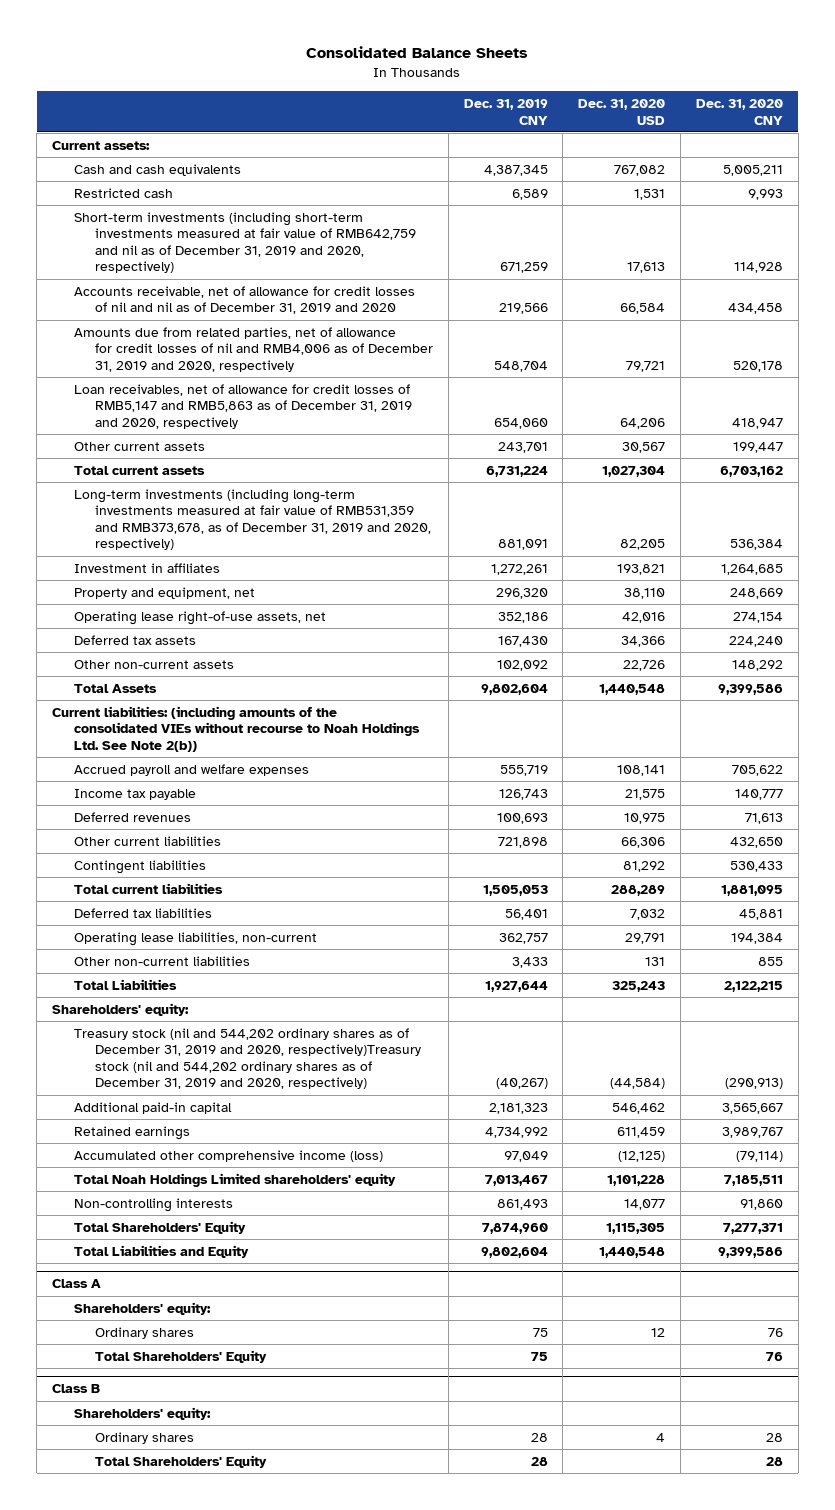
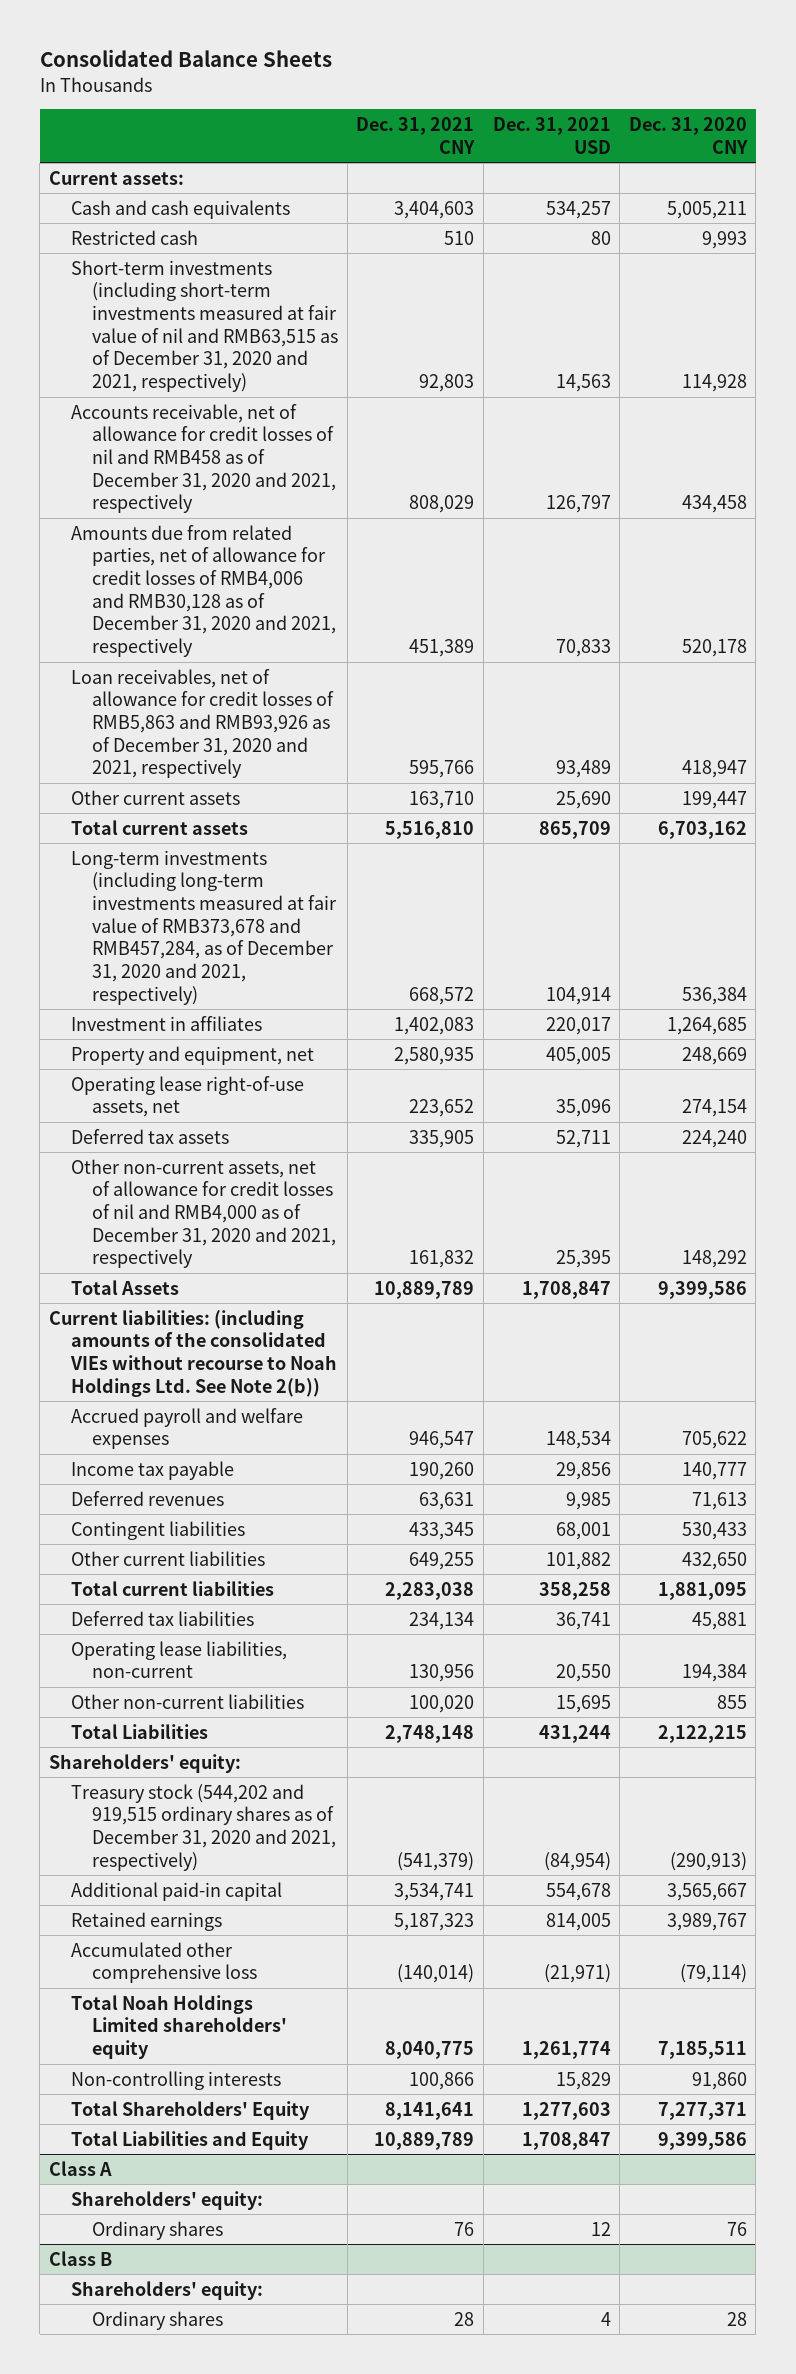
- | Dec. 31, 2019 CNY | Dec. 31, 2020 USD | Dec. 31, 2020 CNY
+ | Dec. 31, 2021 CNY | Dec. 31, 2021 USD | Dec. 31, 2020 CNY
- Short-term investments (including short-term investments measured at fair value of RMB642,759 and nil as of December 31, 2019 and 2020, respectively) | 671,259 | 17,613 | 114,928
- Accounts receivable, net of allowance for credit losses of nil and nil as of December 31, 2019 and 2020 | 219,566 | 66,584 | 434,458
- Amounts due from related parties, net of allowance for credit losses of nil and RMB4,006 as of December 31, 2019 and 2020, respectively | 548,704 | 79,721 | 520,178
- Loan receivables, net of allowance for credit losses of RMB5,147 and RMB5,863 as of December 31, 2019 and 2020, respectively | 654,060 | 64,206 | 418,947
+ Short-term investments (including short-term investments measured at fair value of nil and RMB63,515 as of December 31, 2020 and 2021, respectively) | 92,803 | 14,563 | 114,928
+ Accounts receivable, net of allowance for credit losses of nil and RMB458 as of December 31, 2020 and 2021, respectively | 808,029 | 126,797 | 434,458
+ Amounts due from related parties, net of allowance for credit losses of RMB4,006 and RMB30,128 as of December 31, 2020 and 2021, respectively | 451,389 | 70,833 | 520,178
+ Loan receivables, net of allowance for credit losses of RMB5,863 and RMB93,926 as of December 31, 2020 and 2021, respectively | 595,766 | 93,489 | 418,947
- Long-term investments (including long-term investments measured at fair value of RMB531,359 and RMB373,678, as of December 31, 2019 and 2020, respectively) | 881,091 | 82,205 | 536,384
+ Long-term investments (including long-term investments measured at fair value of RMB373,678 and RMB457,284, as of December 31, 2020 and 2021, respectively) | 668,572 | 104,914 | 536,384
- Other non-current assets | 102,092 | 22,726 | 148,292
+ Other non-current assets, net of allowance for credit losses of nil and RMB4,000 as of December 31, 2020 and 2021, respectively | 161,832 | 25,395 | 148,292
moved down: Other current liabilities | 649,255 | 101,882 | 432,650
- Treasury stock (nil and 544,202 ordinary shares as of December 31, 2019 and 2020, respectively)Treasury stock (nil and 544,202 ordinary shares as of December 31, 2019 and 2020, respectively) | (40,267) | (44,584) | (290,913)
+ Treasury stock (544,202 and 919,515 ordinary shares as of December 31, 2020 and 2021, respectively) | (541,379) | (84,954) | (290,913)
- Accumulated other comprehensive income (loss) | 97,049 | (12,125) | (79,114)
+ Accumulated other comprehensive loss | (140,014) | (21,971) | (79,114)
@ Class A
- Total Shareholders' Equity | 75 | | 76
@ Class B
- Total Shareholders' Equity | 28 | | 28

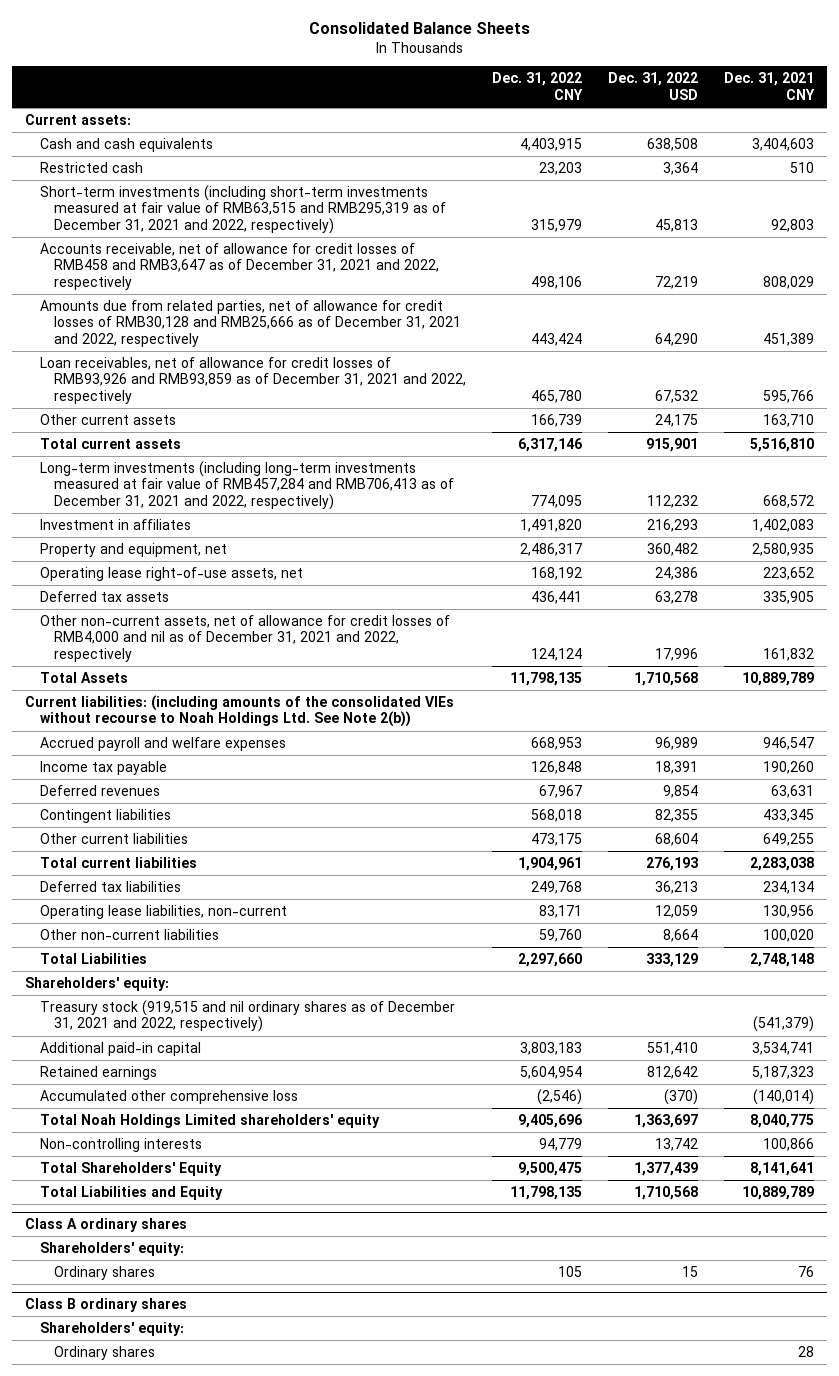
- | Dec. 31, 2021 CNY | Dec. 31, 2021 USD | Dec. 31, 2020 CNY
+ | Dec. 31, 2022 CNY | Dec. 31, 2022 USD | Dec. 31, 2021 CNY
- Short-term investments (including short-term investments measured at fair value of nil and RMB63,515 as of December 31, 2020 and 2021, respectively) | 92,803 | 14,563 | 114,928
- Accounts receivable, net of allowance for credit losses of nil and RMB458 as of December 31, 2020 and 2021, respectively | 808,029 | 126,797 | 434,458
- Amounts due from related parties, net of allowance for credit losses of RMB4,006 and RMB30,128 as of December 31, 2020 and 2021, respectively | 451,389 | 70,833 | 520,178
- Loan receivables, net of allowance for credit losses of RMB5,863 and RMB93,926 as of December 31, 2020 and 2021, respectively | 595,766 | 93,489 | 418,947
+ Short-term investments (including short-term investments measured at fair value of RMB63,515 and RMB295,319 as of December 31, 2021 and 2022, respectively) | 315,979 | 45,813 | 92,803
+ Accounts receivable, net of allowance for credit losses of RMB458 and RMB3,647 as of December 31, 2021 and 2022, respectively | 498,106 | 72,219 | 808,029
+ Amounts due from related parties, net of allowance for credit losses of RMB30,128 and RMB25,666 as of December 31, 2021 and 2022, respectively | 443,424 | 64,290 | 451,389
+ Loan receivables, net of allowance for credit losses of RMB93,926 and RMB93,859 as of December 31, 2021 and 2022, respectively | 465,780 | 67,532 | 595,766
- Long-term investments (including long-term investments measured at fair value of RMB373,678 and RMB457,284, as of December 31, 2020 and 2021, respectively) | 668,572 | 104,914 | 536,384
+ Long-term investments (including long-term investments measured at fair value of RMB457,284 and RMB706,413 as of December 31, 2021 and 2022, respectively) | 774,095 | 112,232 | 668,572
- Other non-current assets, net of allowance for credit losses of nil and RMB4,000 as of December 31, 2020 and 2021, respectively | 161,832 | 25,395 | 148,292
+ Other non-current assets, net of allowance for credit losses of RMB4,000 and nil as of December 31, 2021 and 2022, respectively | 124,124 | 17,996 | 161,832
- Treasury stock (544,202 and 919,515 ordinary shares as of December 31, 2020 and 2021, respectively) | (541,379) | (84,954) | (290,913)
+ Treasury stock (919,515 and nil ordinary shares as of December 31, 2021 and 2022, respectively) | | | (541,379)
- Class A
+ Class A ordinary shares
- Class B
+ Class B ordinary shares

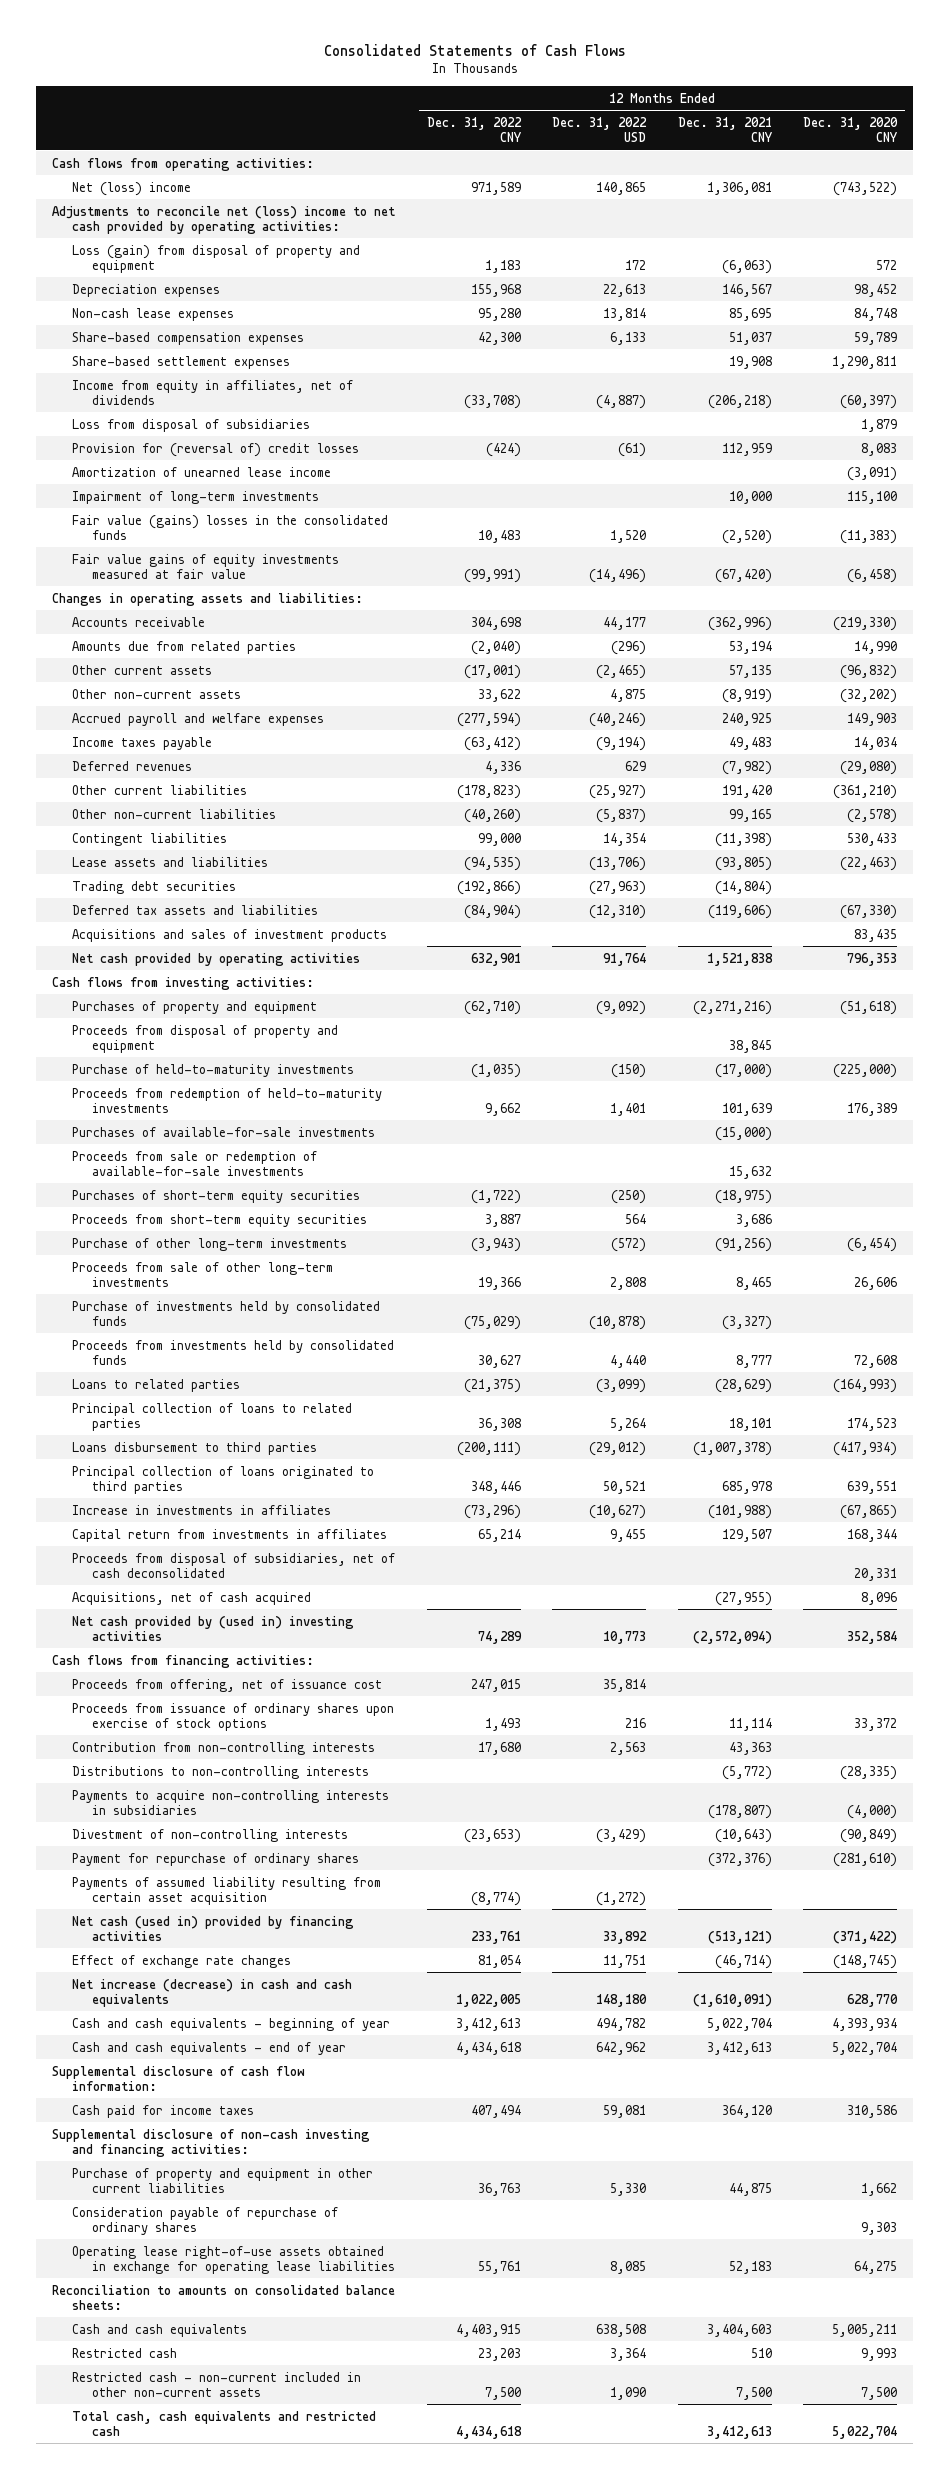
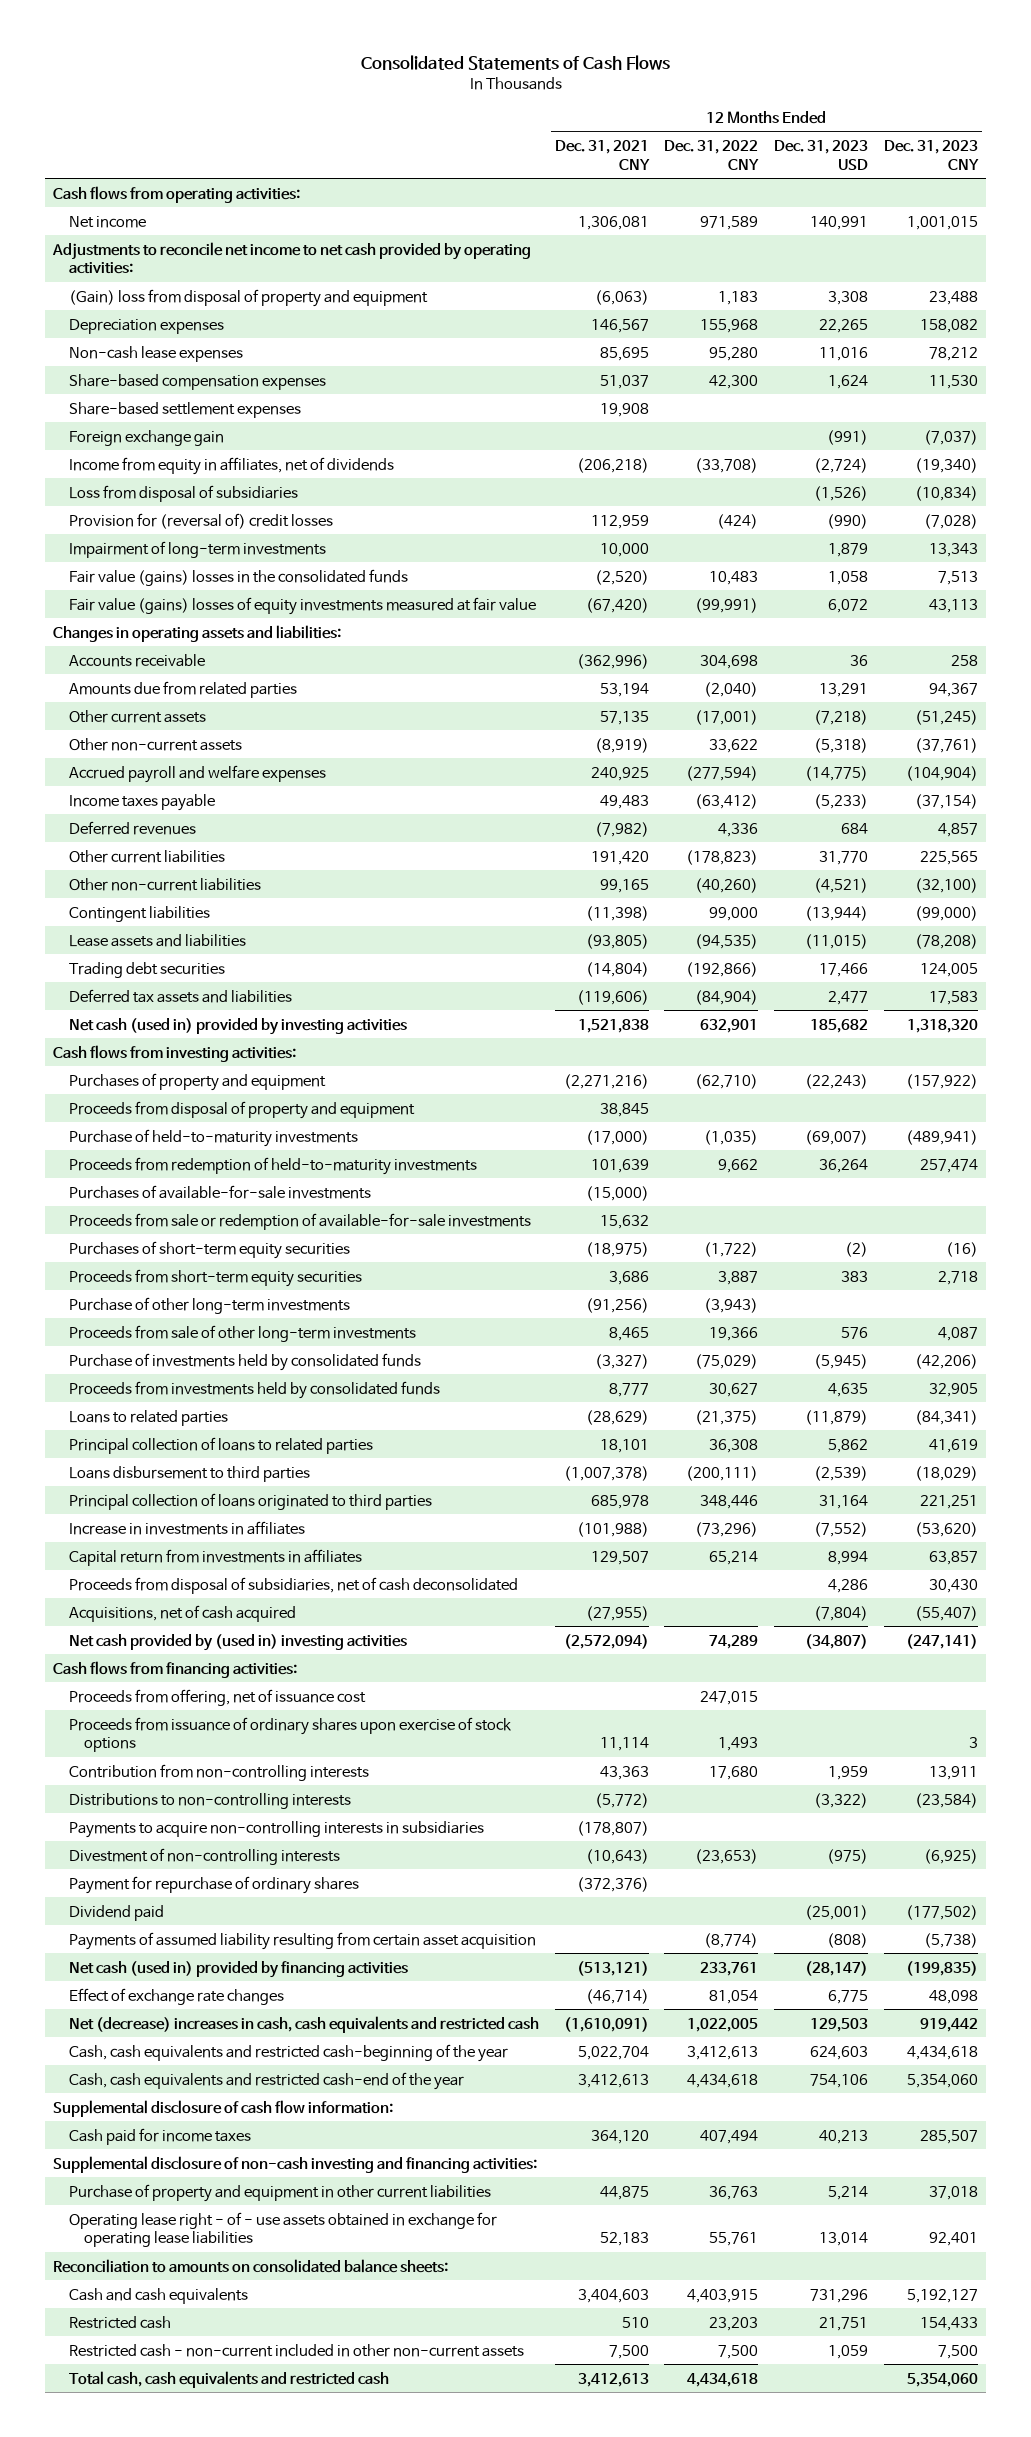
- | 12 Months Ended Dec. 31, 2022 CNY | 12 Months Ended Dec. 31, 2022 USD | 12 Months Ended Dec. 31, 2021 CNY | 12 Months Ended Dec. 31, 2020 CNY
+ | 12 Months Ended Dec. 31, 2021 CNY | 12 Months Ended Dec. 31, 2022 CNY | 12 Months Ended Dec. 31, 2023 USD | 12 Months Ended Dec. 31, 2023 CNY
- Net (loss) income | 971,589 | 140,865 | 1,306,081 | (743,522)
- Adjustments to reconcile net (loss) income to net cash provided by operating activities:
- Loss (gain) from disposal of property and equipment | 1,183 | 172 | (6,063) | 572
+ Net income | 1,306,081 | 971,589 | 140,991 | 1,001,015
+ Adjustments to reconcile net income to net cash provided by operating activities:
+ (Gain) loss from disposal of property and equipment | (6,063) | 1,183 | 3,308 | 23,488
+ Foreign exchange gain | | | (991) | (7,037)
- Amortization of unearned lease income | | | | (3,091)
- Fair value gains of equity investments measured at fair value | (99,991) | (14,496) | (67,420) | (6,458)
+ Fair value (gains) losses of equity investments measured at fair value | (67,420) | (99,991) | 6,072 | 43,113
- Acquisitions and sales of investment products | | | | 83,435
- Net cash provided by operating activities | 632,901 | 91,764 | 1,521,838 | 796,353
+ Net cash (used in) provided by investing activities | 1,521,838 | 632,901 | 185,682 | 1,318,320
+ Dividend paid | | | (25,001) | (177,502)
- Net increase (decrease) in cash and cash equivalents | 1,022,005 | 148,180 | (1,610,091) | 628,770
- Cash and cash equivalents - beginning of year | 3,412,613 | 494,782 | 5,022,704 | 4,393,934
- Cash and cash equivalents - end of year | 4,434,618 | 642,962 | 3,412,613 | 5,022,704
+ Net (decrease) increases in cash, cash equivalents and restricted cash | (1,610,091) | 1,022,005 | 129,503 | 919,442
+ Cash, cash equivalents and restricted cash-beginning of the year | 5,022,704 | 3,412,613 | 624,603 | 4,434,618
+ Cash, cash equivalents and restricted cash-end of the year | 3,412,613 | 4,434,618 | 754,106 | 5,354,060
- Consideration payable of repurchase of ordinary shares | | | | 9,303
- Operating lease right-of-use assets obtained in exchange for operating lease liabilities | 55,761 | 8,085 | 52,183 | 64,275
+ Operating lease right - of - use assets obtained in exchange for operating lease liabilities | 52,183 | 55,761 | 13,014 | 92,401

